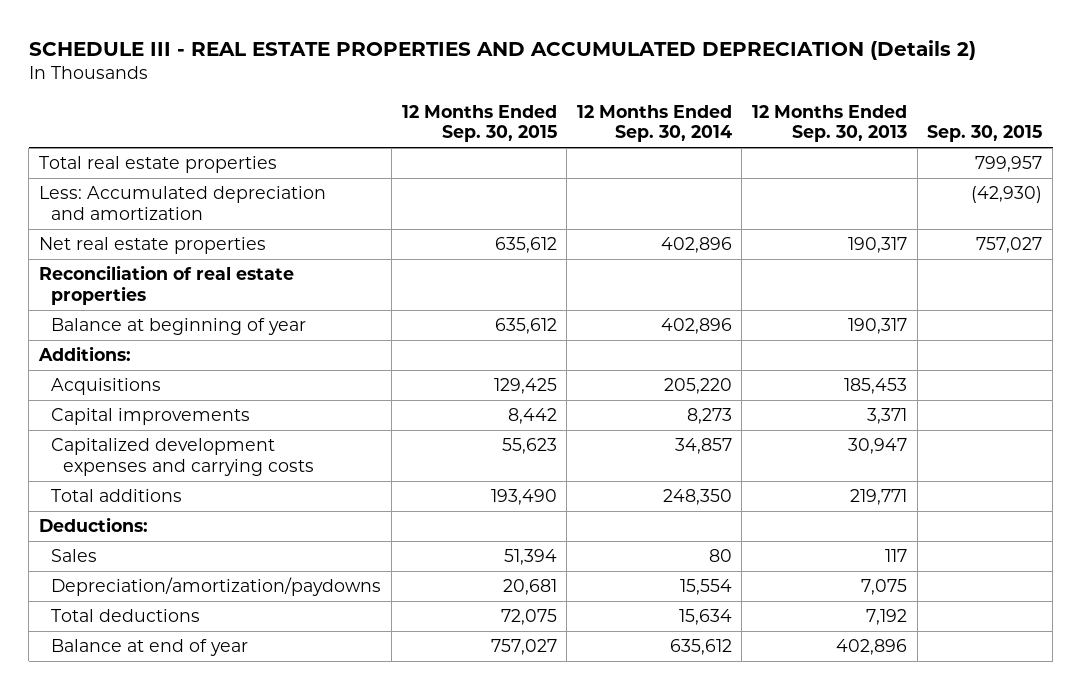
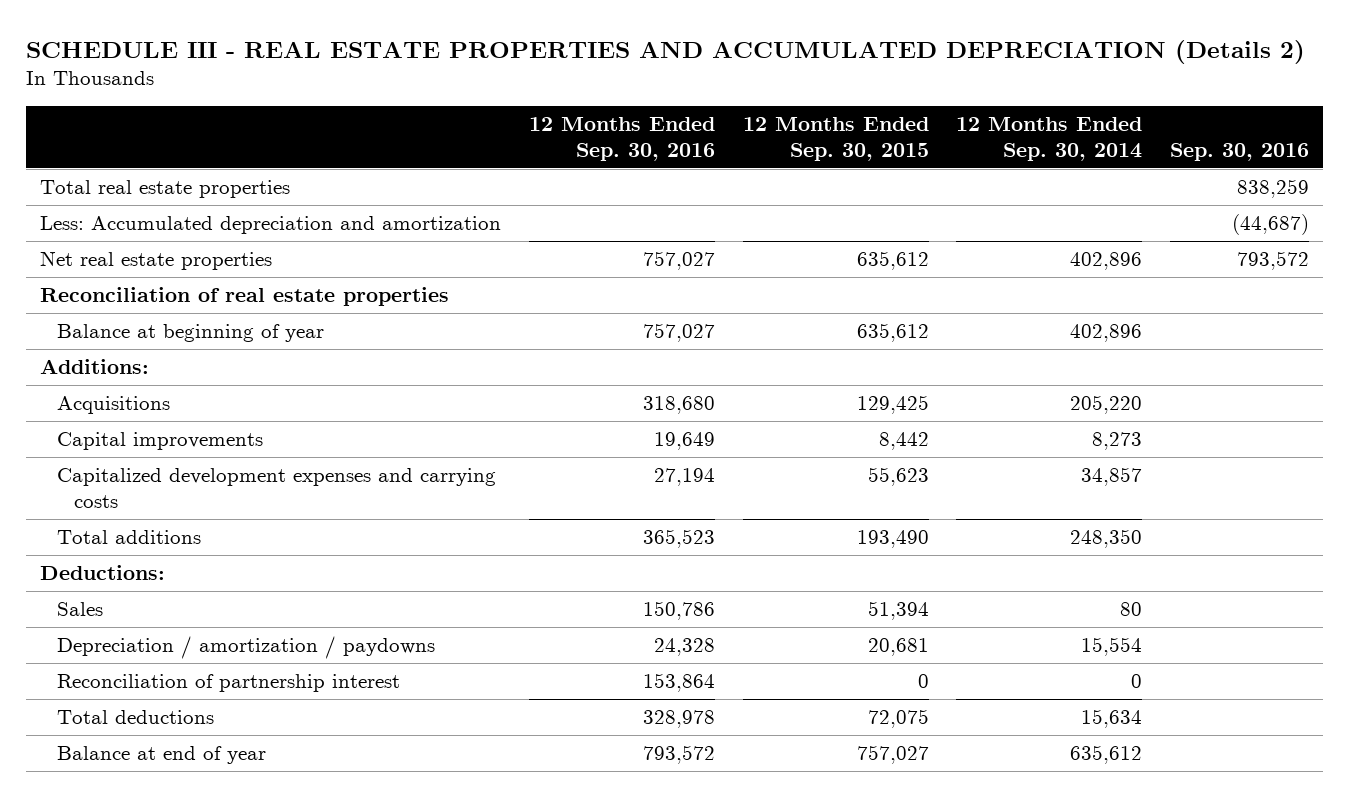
- | 12 Months Ended Sep. 30, 2015 | 12 Months Ended Sep. 30, 2014 | 12 Months Ended Sep. 30, 2013 | Sep. 30, 2015
+ | 12 Months Ended Sep. 30, 2016 | 12 Months Ended Sep. 30, 2015 | 12 Months Ended Sep. 30, 2014 | Sep. 30, 2016
- Depreciation/amortization/paydowns | 20,681 | 15,554 | 7,075 |
+ Depreciation / amortization / paydowns | 24,328 | 20,681 | 15,554 |
+ Reconciliation of partnership interest | 153,864 | 0 | 0 |

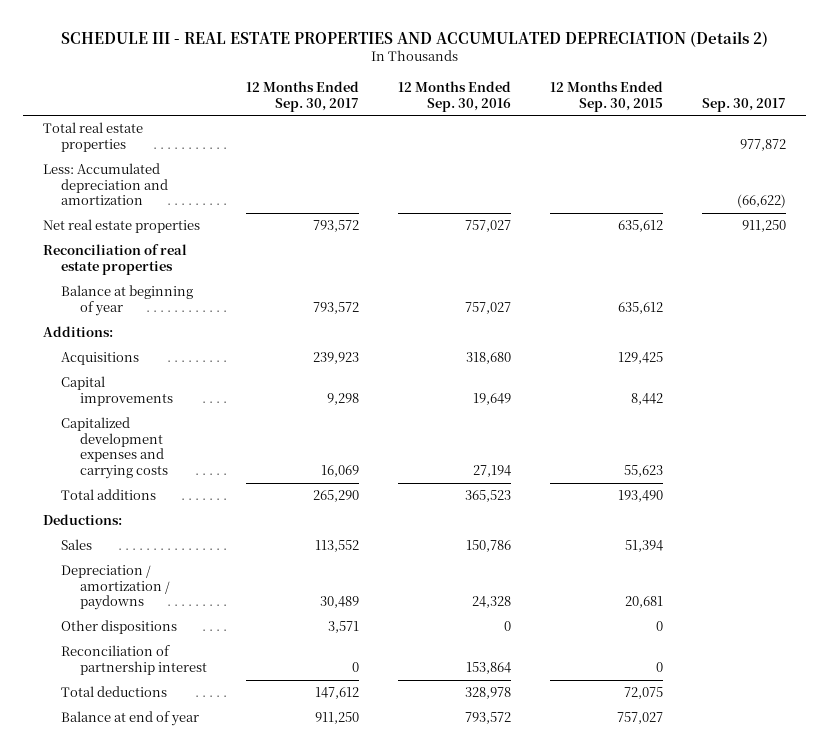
- | 12 Months Ended Sep. 30, 2016 | 12 Months Ended Sep. 30, 2015 | 12 Months Ended Sep. 30, 2014 | Sep. 30, 2016
+ | 12 Months Ended Sep. 30, 2017 | 12 Months Ended Sep. 30, 2016 | 12 Months Ended Sep. 30, 2015 | Sep. 30, 2017
+ Other dispositions | 3,571 | 0 | 0 |

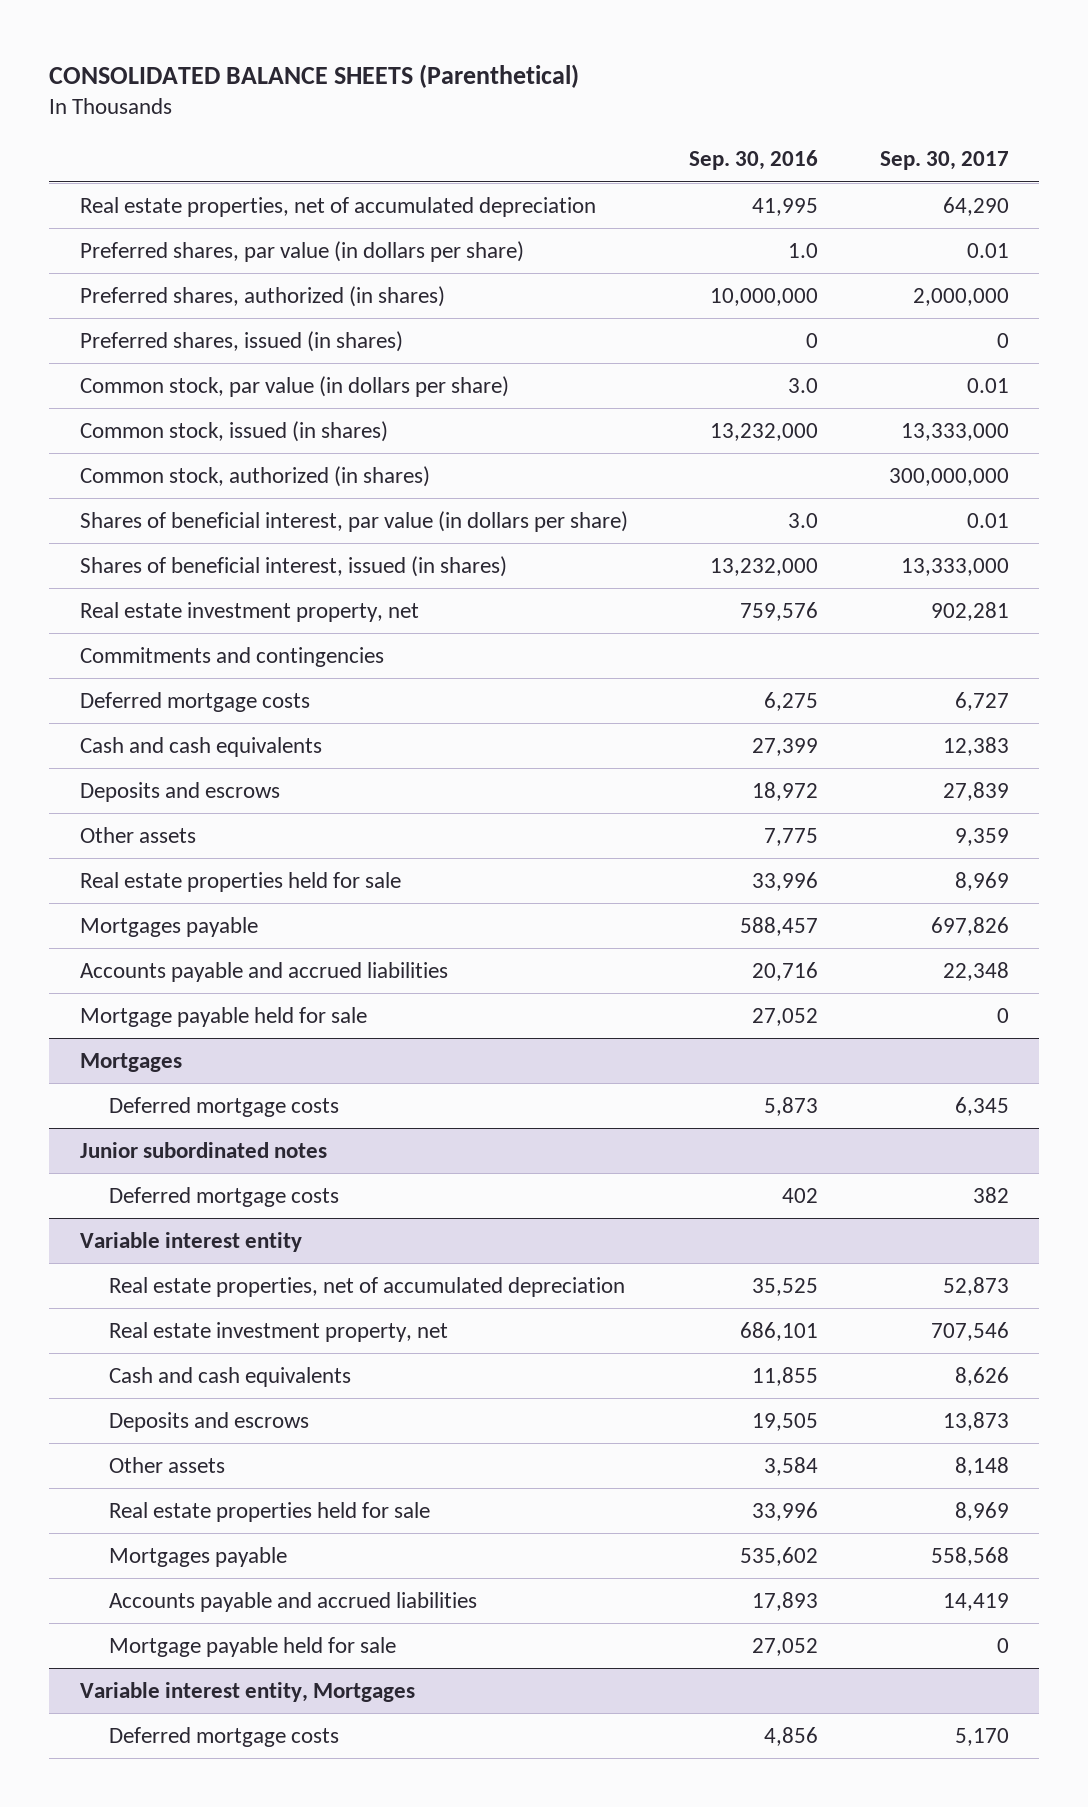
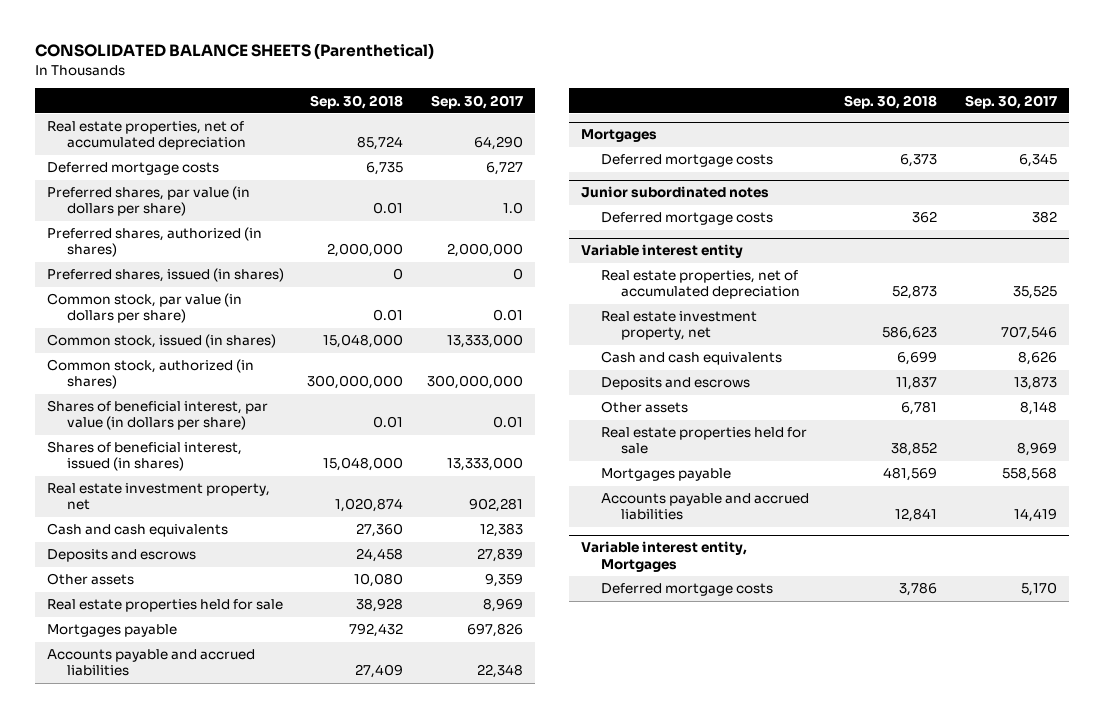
- | Sep. 30, 2016 | Sep. 30, 2017
+ | Sep. 30, 2018 | Sep. 30, 2017
- Preferred shares, par value (in dollars per share) | 1.0 | 0.01
moved up: Deferred mortgage costs | 6,735 | 6,727
+ Preferred shares, par value (in dollars per share) | 0.01 | 1.0
- Commitments and contingencies
- Mortgage payable held for sale | 27,052 | 0
@ Variable interest entity
- Real estate properties, net of accumulated depreciation | 35,525 | 52,873
+ Real estate properties, net of accumulated depreciation | 52,873 | 35,525
- Mortgage payable held for sale | 27,052 | 0

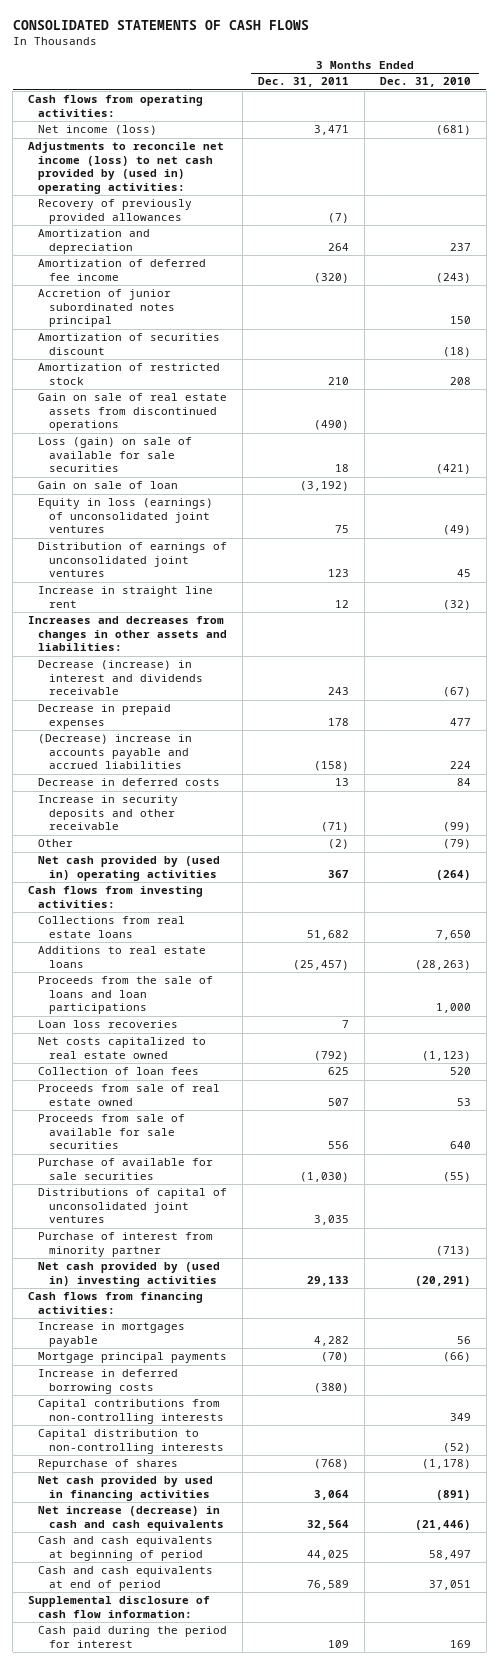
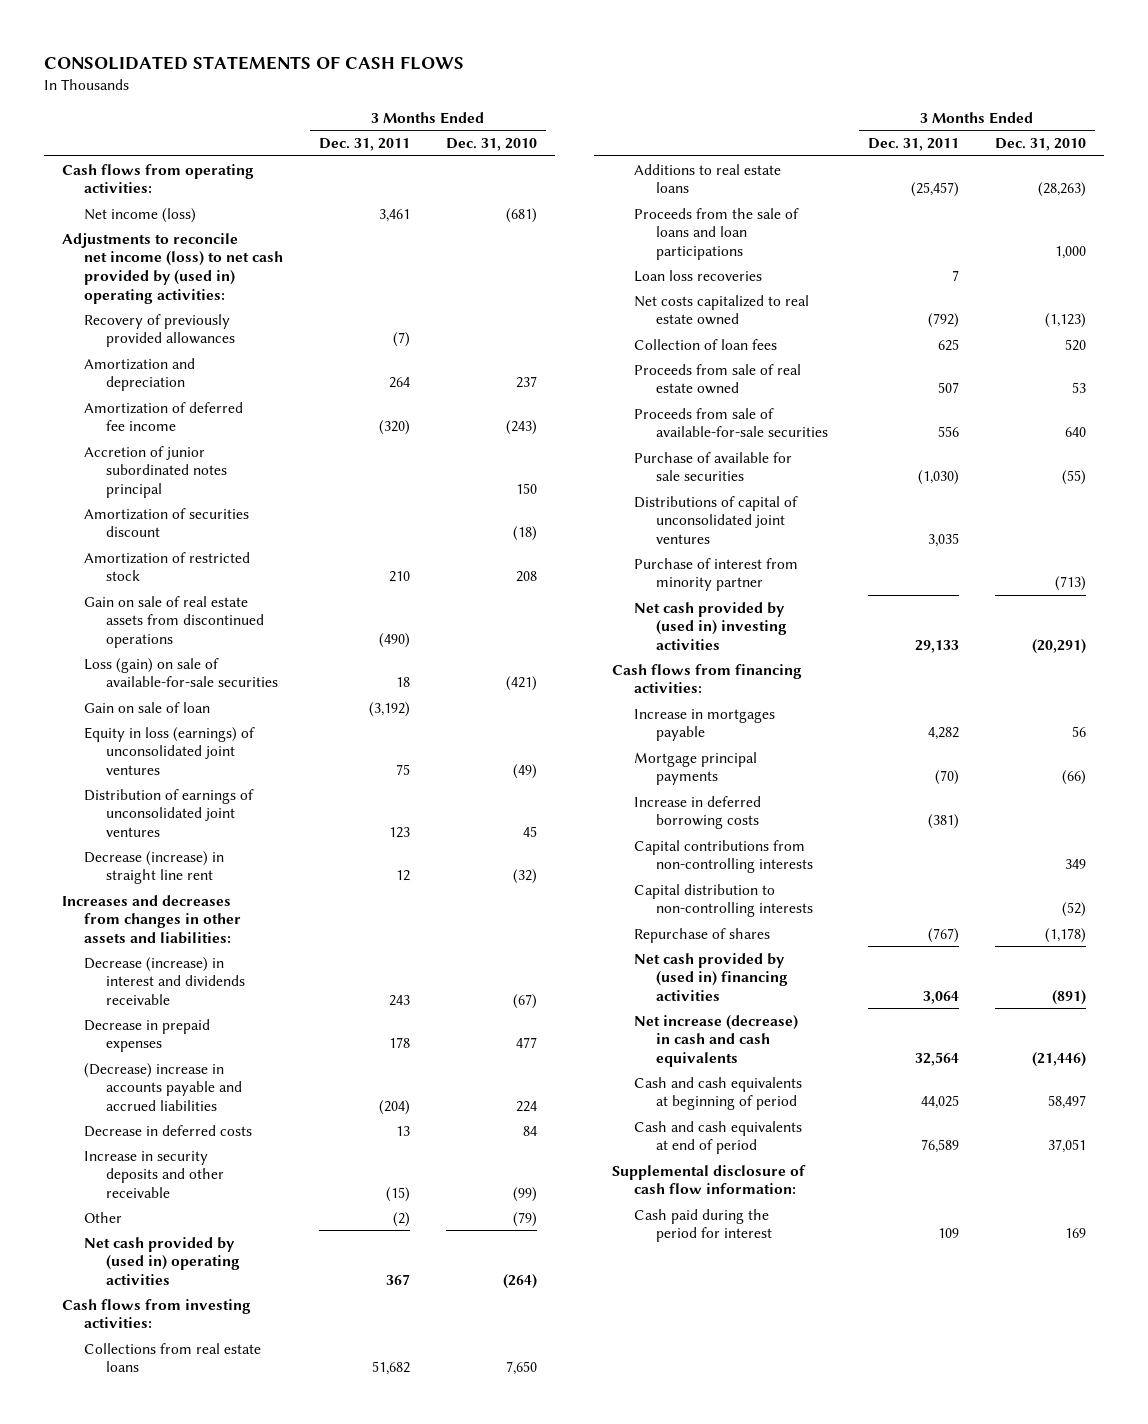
- Net income (loss) | 3,471 | (681)
+ Net income (loss) | 3,461 | (681)
- Loss (gain) on sale of available for sale securities | 18 | (421)
+ Loss (gain) on sale of available-for-sale securities | 18 | (421)
- Increase in straight line rent | 12 | (32)
+ Decrease (increase) in straight line rent | 12 | (32)
- (Decrease) increase in accounts payable and accrued liabilities | (158) | 224
+ (Decrease) increase in accounts payable and accrued liabilities | (204) | 224
- Increase in security deposits and other receivable | (71) | (99)
+ Increase in security deposits and other receivable | (15) | (99)
- Proceeds from sale of available for sale securities | 556 | 640
+ Proceeds from sale of available-for-sale securities | 556 | 640
- Increase in deferred borrowing costs | (380) |
+ Increase in deferred borrowing costs | (381) |
- Repurchase of shares | (768) | (1,178)
- Net cash provided by used in financing activities | 3,064 | (891)
+ Repurchase of shares | (767) | (1,178)
+ Net cash provided by (used in) financing activities | 3,064 | (891)

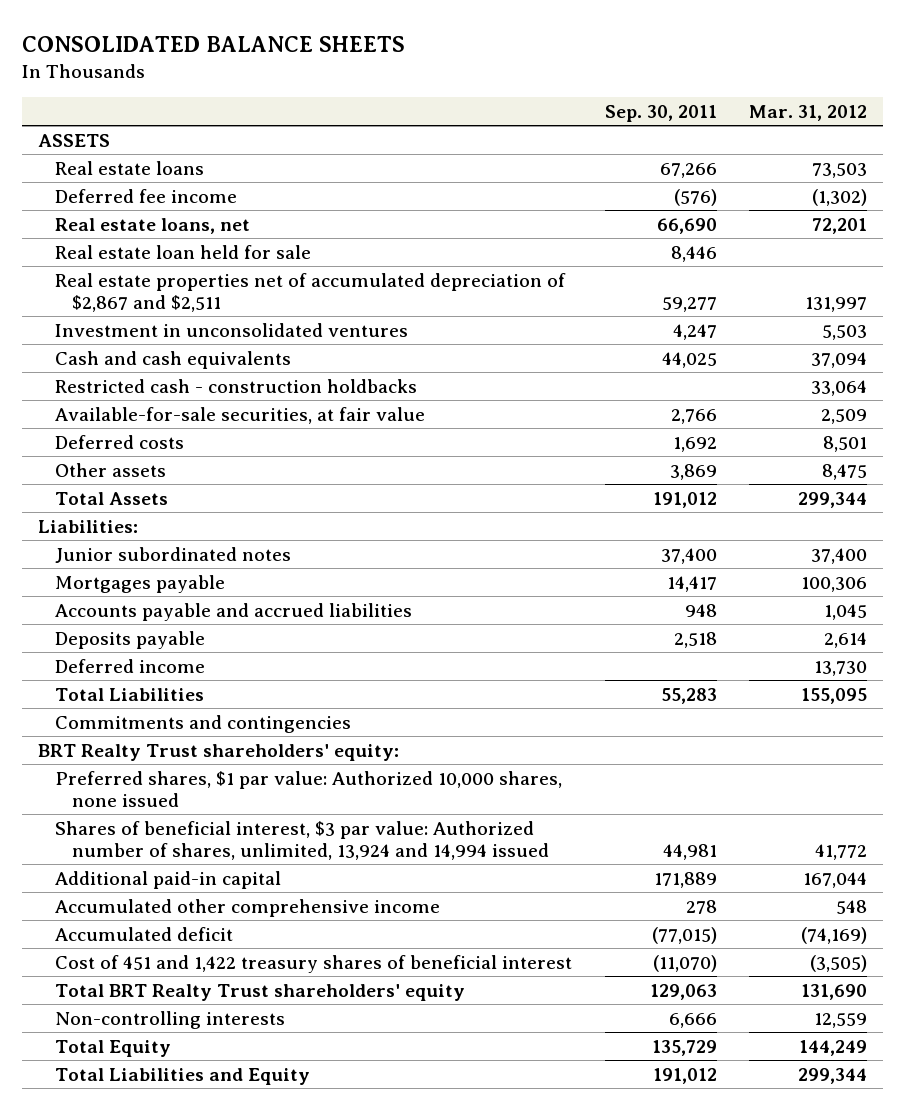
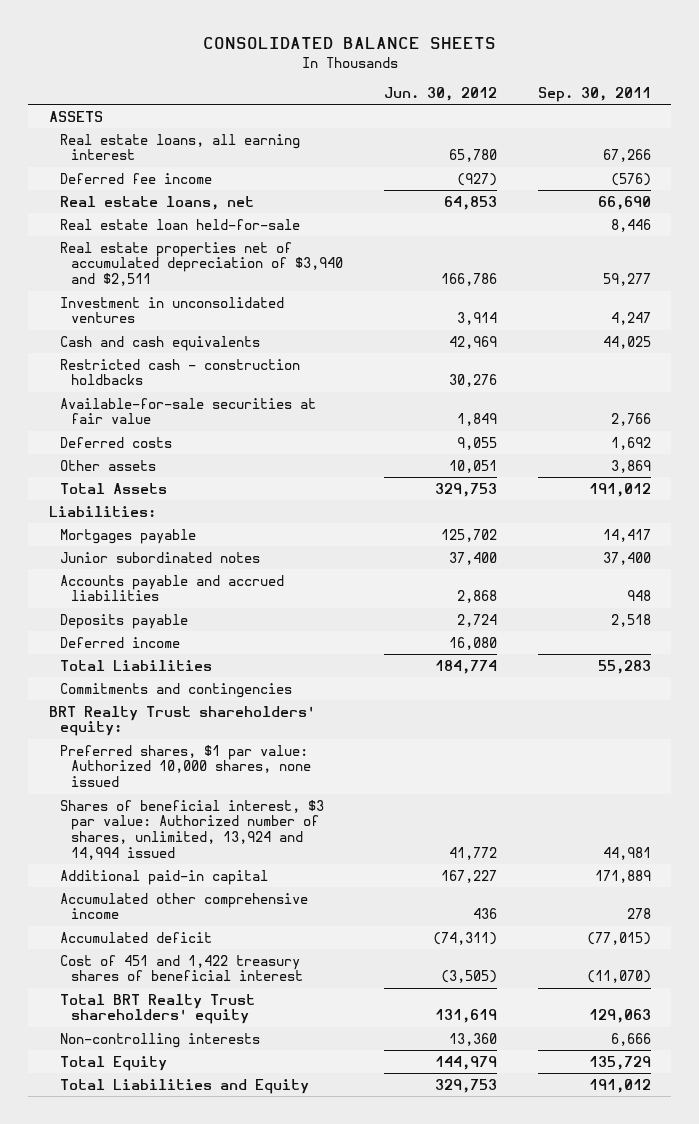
- | Sep. 30, 2011 | Mar. 31, 2012
+ | Jun. 30, 2012 | Sep. 30, 2011
- Real estate loans | 67,266 | 73,503
+ Real estate loans, all earning interest | 65,780 | 67,266
- Real estate loan held for sale | 8,446 |
- Real estate properties net of accumulated depreciation of $2,867 and $2,511 | 59,277 | 131,997
+ Real estate loan held-for-sale | | 8,446
+ Real estate properties net of accumulated depreciation of $3,940 and $2,511 | 166,786 | 59,277
- Available-for-sale securities, at fair value | 2,766 | 2,509
+ Available-for-sale securities at fair value | 1,849 | 2,766
moved down: Junior subordinated notes | 37,400 | 37,400

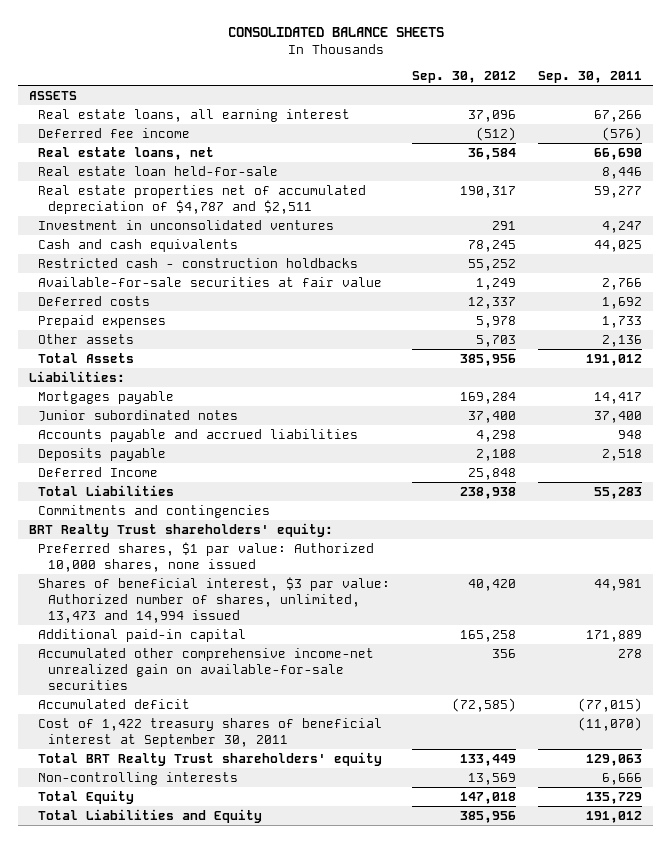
- | Jun. 30, 2012 | Sep. 30, 2011
+ | Sep. 30, 2012 | Sep. 30, 2011
- Real estate properties net of accumulated depreciation of $3,940 and $2,511 | 166,786 | 59,277
+ Real estate properties net of accumulated depreciation of $4,787 and $2,511 | 190,317 | 59,277
- Other assets | 10,051 | 3,869
+ Prepaid expenses | 5,978 | 1,733
+ Other assets | 5,703 | 2,136
- Deferred income | 16,080 |
+ Deferred Income | 25,848 |
- Shares of beneficial interest, $3 par value: Authorized number of shares, unlimited, 13,924 and 14,994 issued | 41,772 | 44,981
+ Shares of beneficial interest, $3 par value: Authorized number of shares, unlimited, 13,473 and 14,994 issued | 40,420 | 44,981
- Accumulated other comprehensive income | 436 | 278
+ Accumulated other comprehensive income-net unrealized gain on available-for-sale securities | 356 | 278
- Cost of 451 and 1,422 treasury shares of beneficial interest | (3,505) | (11,070)
+ Cost of 1,422 treasury shares of beneficial interest at September 30, 2011 | | (11,070)

